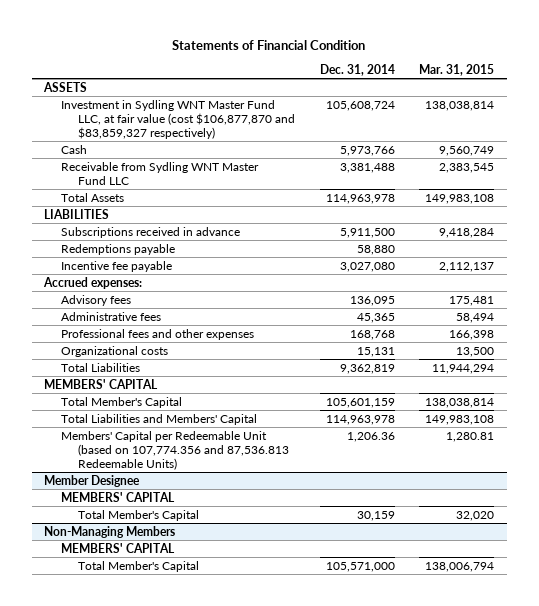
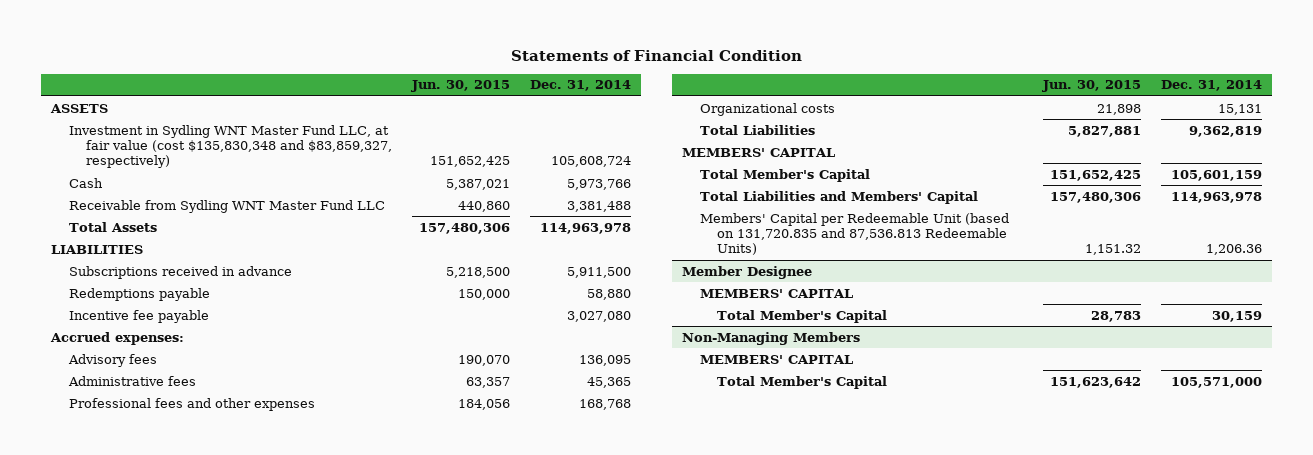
- | Dec. 31, 2014 | Mar. 31, 2015
+ | Jun. 30, 2015 | Dec. 31, 2014
- Investment in Sydling WNT Master Fund LLC, at fair value (cost $106,877,870 and $83,859,327 respectively) | 105,608,724 | 138,038,814
+ Investment in Sydling WNT Master Fund LLC, at fair value (cost $135,830,348 and $83,859,327, respectively) | 151,652,425 | 105,608,724
- Members' Capital per Redeemable Unit (based on 107,774.356 and 87,536.813 Redeemable Units) | 1,206.36 | 1,280.81
+ Members' Capital per Redeemable Unit (based on 131,720.835 and 87,536.813 Redeemable Units) | 1,151.32 | 1,206.36

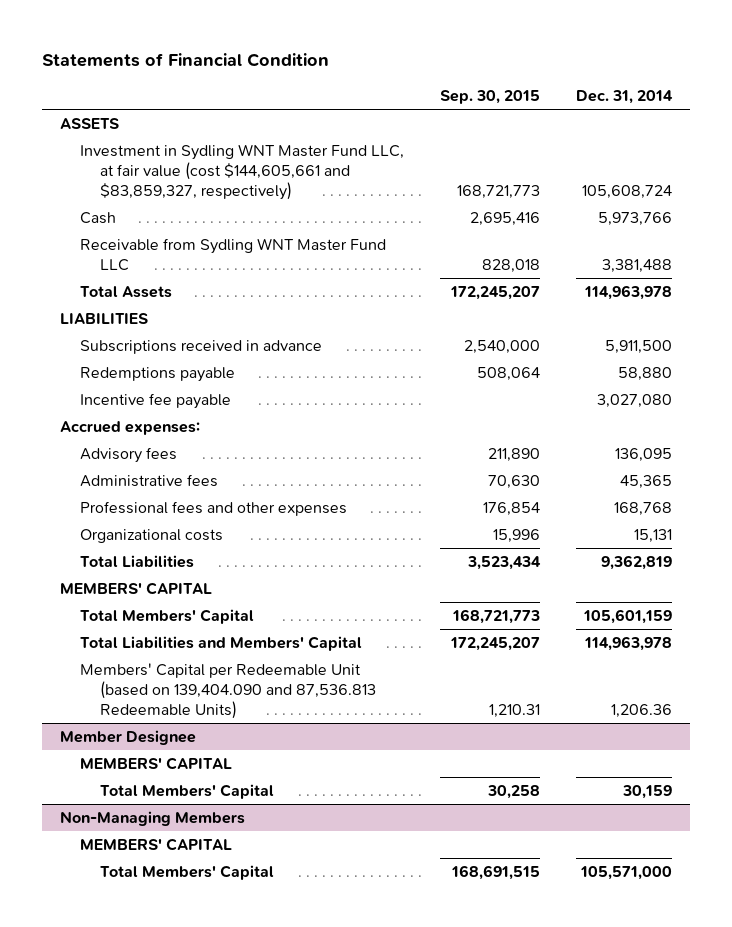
- | Jun. 30, 2015 | Dec. 31, 2014
+ | Sep. 30, 2015 | Dec. 31, 2014
- Investment in Sydling WNT Master Fund LLC, at fair value (cost $135,830,348 and $83,859,327, respectively) | 151,652,425 | 105,608,724
+ Investment in Sydling WNT Master Fund LLC, at fair value (cost $144,605,661 and $83,859,327, respectively) | 168,721,773 | 105,608,724
- Total Member's Capital | 151,652,425 | 105,601,159
+ Total Members' Capital | 168,721,773 | 105,601,159
- Members' Capital per Redeemable Unit (based on 131,720.835 and 87,536.813 Redeemable Units) | 1,151.32 | 1,206.36
+ Members' Capital per Redeemable Unit (based on 139,404.090 and 87,536.813 Redeemable Units) | 1,210.31 | 1,206.36
@ Member Designee
- Total Member's Capital | 28,783 | 30,159
+ Total Members' Capital | 30,258 | 30,159
@ Non-Managing Members
- Total Member's Capital | 151,623,642 | 105,571,000
+ Total Members' Capital | 168,691,515 | 105,571,000

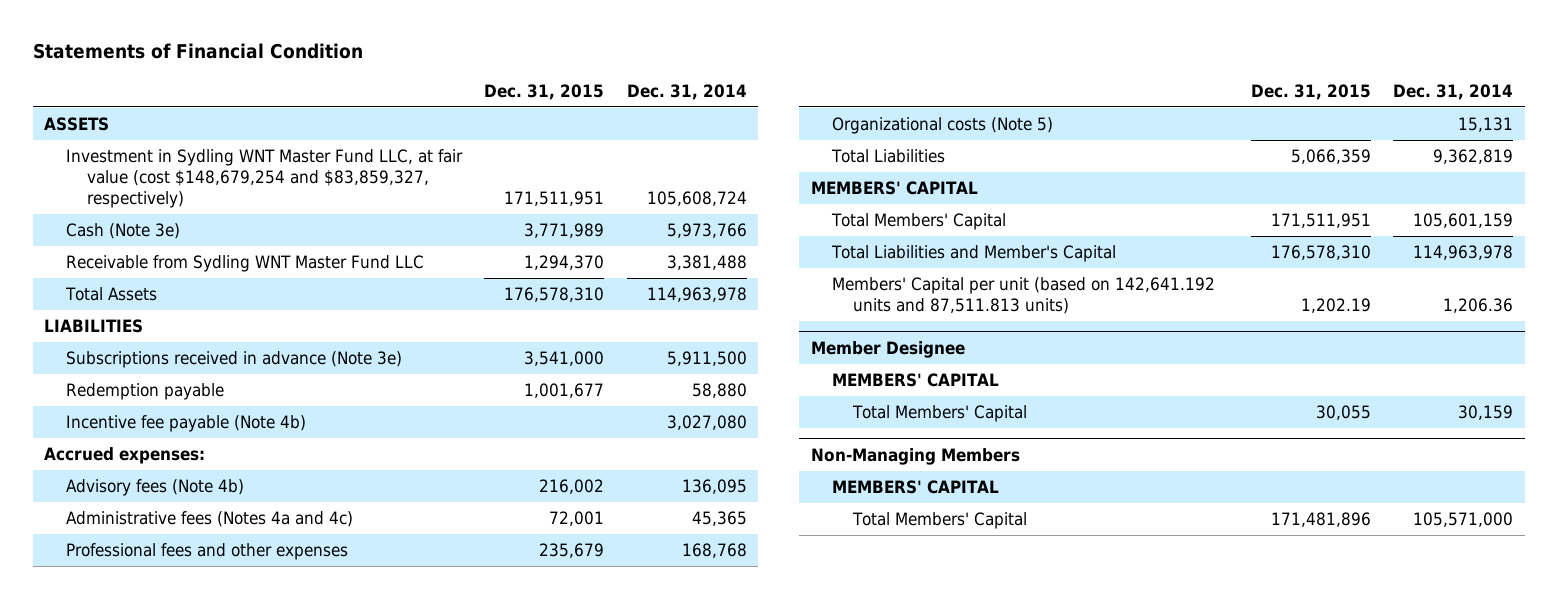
- | Sep. 30, 2015 | Dec. 31, 2014
+ | Dec. 31, 2015 | Dec. 31, 2014
- Investment in Sydling WNT Master Fund LLC, at fair value (cost $144,605,661 and $83,859,327, respectively) | 168,721,773 | 105,608,724
- Cash | 2,695,416 | 5,973,766
+ Investment in Sydling WNT Master Fund LLC, at fair value (cost $148,679,254 and $83,859,327, respectively) | 171,511,951 | 105,608,724
+ Cash (Note 3e) | 3,771,989 | 5,973,766
- Subscriptions received in advance | 2,540,000 | 5,911,500
- Redemptions payable | 508,064 | 58,880
- Incentive fee payable | | 3,027,080
+ Subscriptions received in advance (Note 3e) | 3,541,000 | 5,911,500
+ Redemption payable | 1,001,677 | 58,880
+ Incentive fee payable (Note 4b) | | 3,027,080
- Advisory fees | 211,890 | 136,095
- Administrative fees | 70,630 | 45,365
+ Advisory fees (Note 4b) | 216,002 | 136,095
+ Administrative fees (Notes 4a and 4c) | 72,001 | 45,365
- Organizational costs | 15,996 | 15,131
+ Organizational costs (Note 5) | | 15,131
- Total Liabilities and Members' Capital | 172,245,207 | 114,963,978
- Members' Capital per Redeemable Unit (based on 139,404.090 and 87,536.813 Redeemable Units) | 1,210.31 | 1,206.36
+ Total Liabilities and Member's Capital | 176,578,310 | 114,963,978
+ Members' Capital per unit (based on 142,641.192 units and 87,511.813 units) | 1,202.19 | 1,206.36

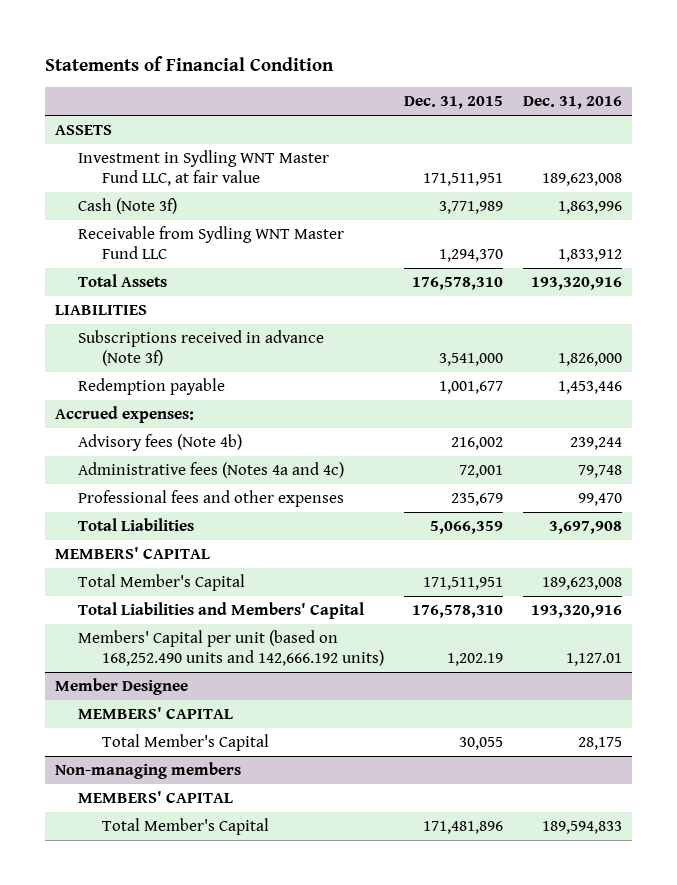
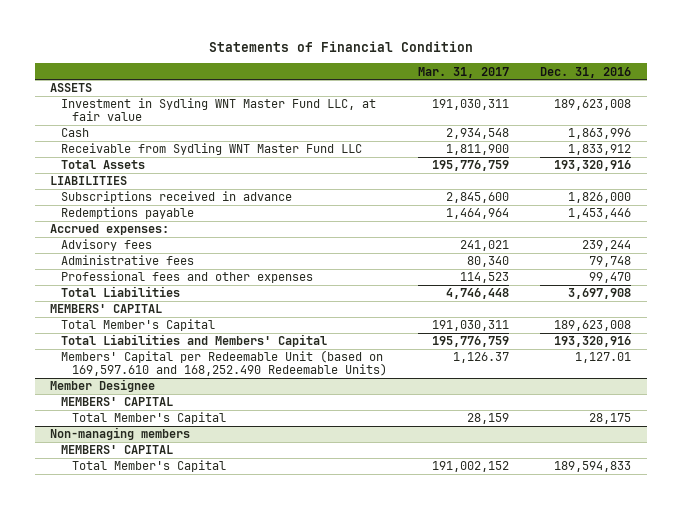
- | Dec. 31, 2015 | Dec. 31, 2016
+ | Mar. 31, 2017 | Dec. 31, 2016
- Cash (Note 3f) | 3,771,989 | 1,863,996
+ Cash | 2,934,548 | 1,863,996
- Subscriptions received in advance (Note 3f) | 3,541,000 | 1,826,000
- Redemption payable | 1,001,677 | 1,453,446
+ Subscriptions received in advance | 2,845,600 | 1,826,000
+ Redemptions payable | 1,464,964 | 1,453,446
- Advisory fees (Note 4b) | 216,002 | 239,244
- Administrative fees (Notes 4a and 4c) | 72,001 | 79,748
+ Advisory fees | 241,021 | 239,244
+ Administrative fees | 80,340 | 79,748
- Members' Capital per unit (based on 168,252.490 units and 142,666.192 units) | 1,202.19 | 1,127.01
+ Members' Capital per Redeemable Unit (based on 169,597.610 and 168,252.490 Redeemable Units) | 1,126.37 | 1,127.01

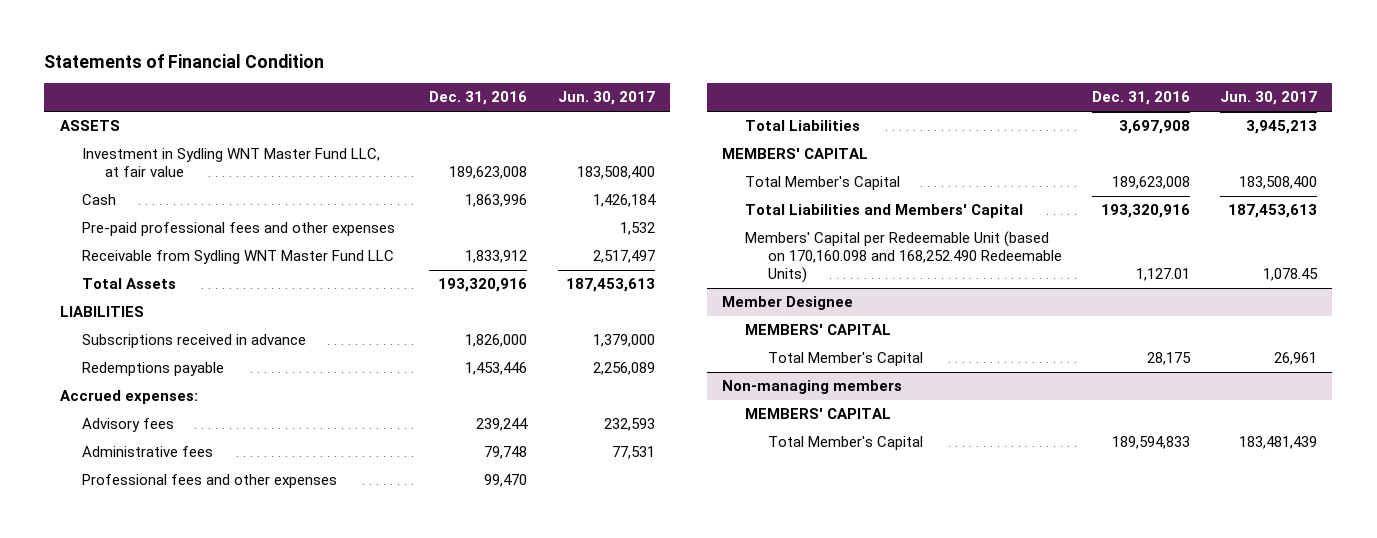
- | Mar. 31, 2017 | Dec. 31, 2016
+ | Dec. 31, 2016 | Jun. 30, 2017
+ Pre-paid professional fees and other expenses | | 1,532
- Members' Capital per Redeemable Unit (based on 169,597.610 and 168,252.490 Redeemable Units) | 1,126.37 | 1,127.01
+ Members' Capital per Redeemable Unit (based on 170,160.098 and 168,252.490 Redeemable Units) | 1,127.01 | 1,078.45

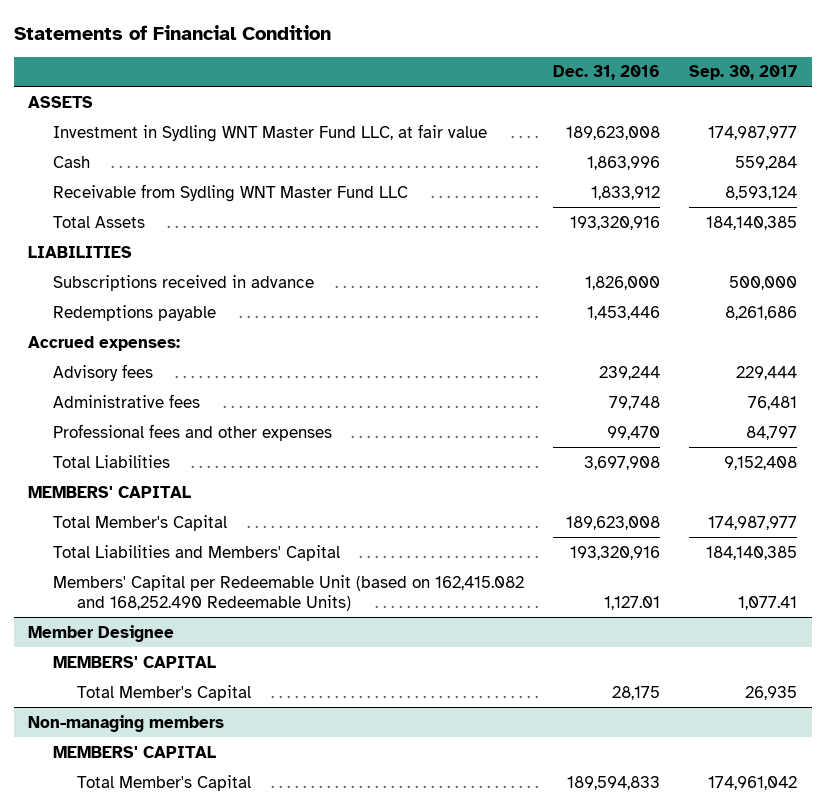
- | Dec. 31, 2016 | Jun. 30, 2017
+ | Dec. 31, 2016 | Sep. 30, 2017
- Pre-paid professional fees and other expenses | | 1,532
- Members' Capital per Redeemable Unit (based on 170,160.098 and 168,252.490 Redeemable Units) | 1,127.01 | 1,078.45
+ Members' Capital per Redeemable Unit (based on 162,415.082 and 168,252.490 Redeemable Units) | 1,127.01 | 1,077.41

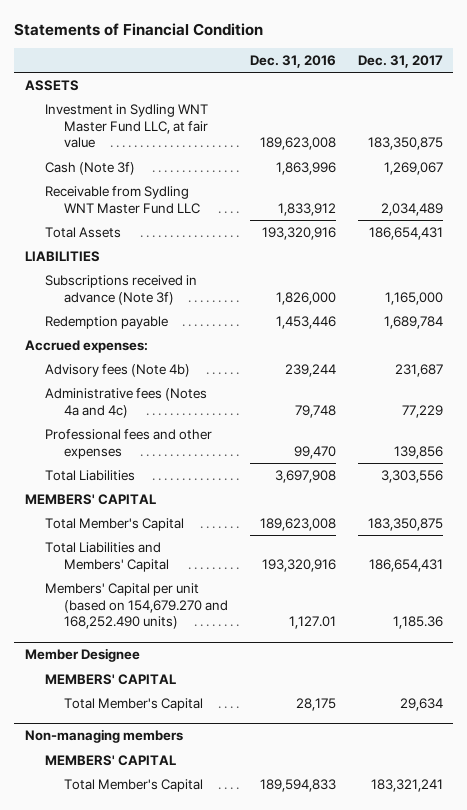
- | Dec. 31, 2016 | Sep. 30, 2017
+ | Dec. 31, 2016 | Dec. 31, 2017
- Cash | 1,863,996 | 559,284
+ Cash (Note 3f) | 1,863,996 | 1,269,067
- Subscriptions received in advance | 1,826,000 | 500,000
- Redemptions payable | 1,453,446 | 8,261,686
+ Subscriptions received in advance (Note 3f) | 1,826,000 | 1,165,000
+ Redemption payable | 1,453,446 | 1,689,784
- Advisory fees | 239,244 | 229,444
- Administrative fees | 79,748 | 76,481
+ Advisory fees (Note 4b) | 239,244 | 231,687
+ Administrative fees (Notes 4a and 4c) | 79,748 | 77,229
- Members' Capital per Redeemable Unit (based on 162,415.082 and 168,252.490 Redeemable Units) | 1,127.01 | 1,077.41
+ Members' Capital per unit (based on 154,679.270 and 168,252.490 units) | 1,127.01 | 1,185.36

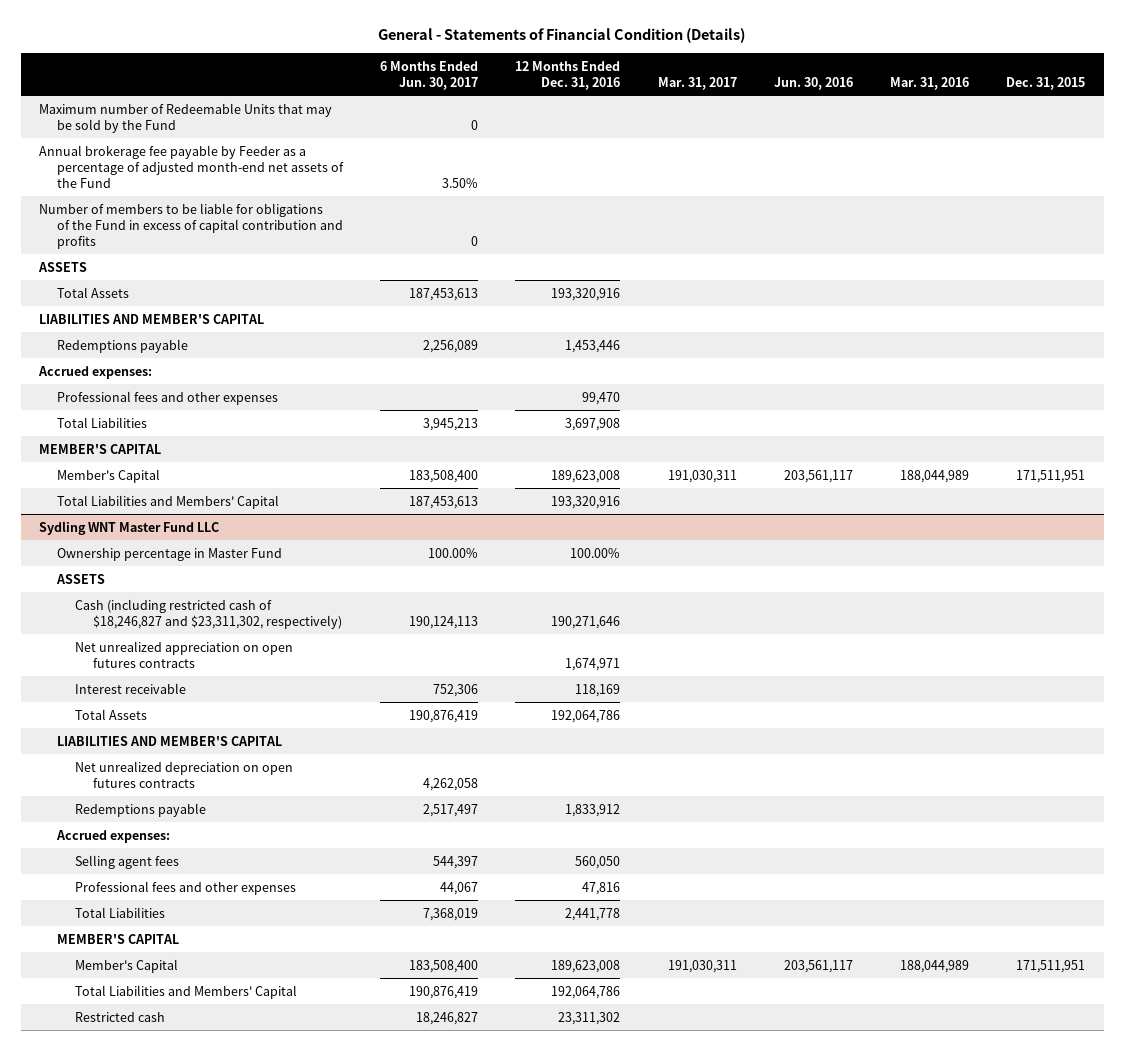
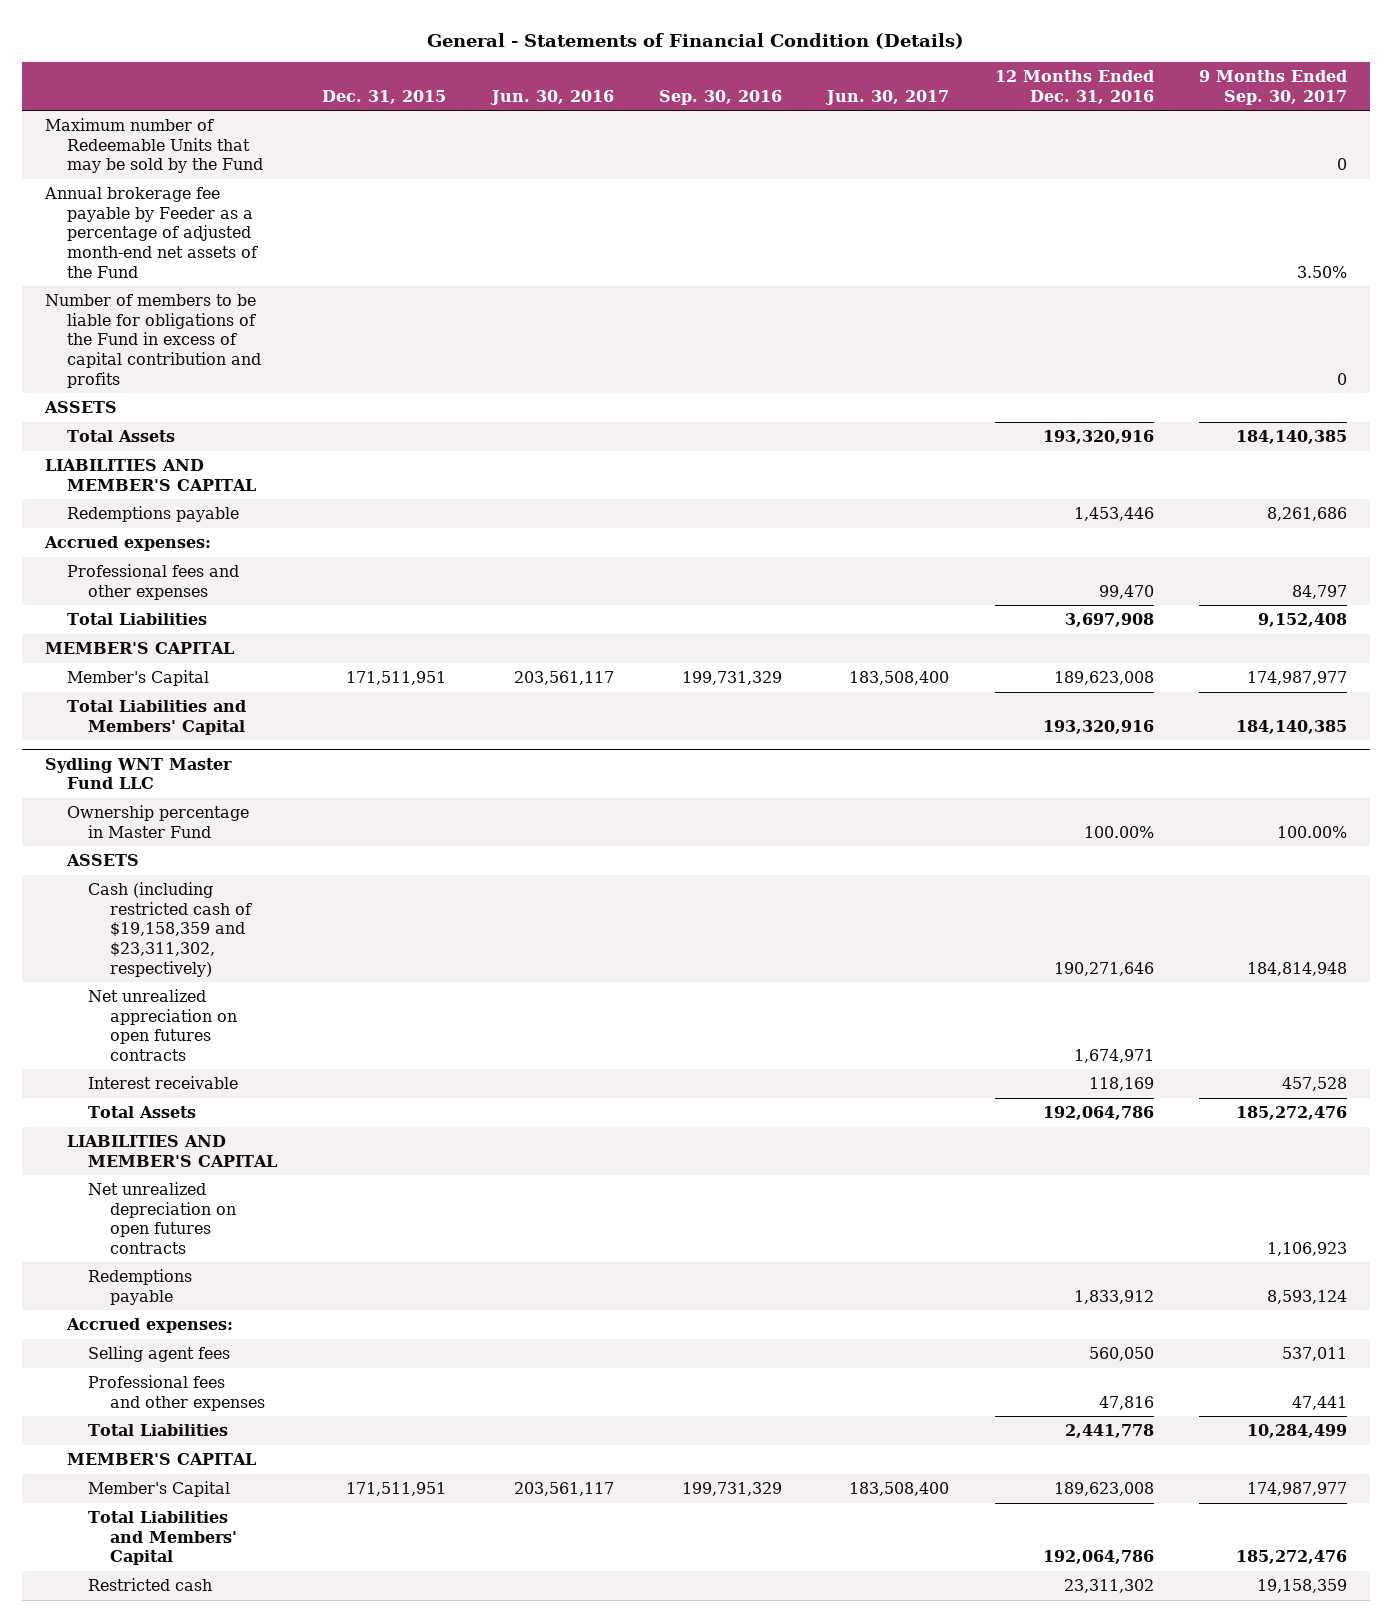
- | 6 Months Ended Jun. 30, 2017 | 12 Months Ended Dec. 31, 2016 | Mar. 31, 2017 | Jun. 30, 2016 | Mar. 31, 2016 | Dec. 31, 2015
+ | Dec. 31, 2015 | Jun. 30, 2016 | Sep. 30, 2016 | Jun. 30, 2017 | 12 Months Ended Dec. 31, 2016 | 9 Months Ended Sep. 30, 2017
@ Sydling WNT Master Fund LLC
- Cash (including restricted cash of $18,246,827 and $23,311,302, respectively) | 190,124,113 | 190,271,646 | | | |
+ Cash (including restricted cash of $19,158,359 and $23,311,302, respectively) | | | | | 190,271,646 | 184,814,948

